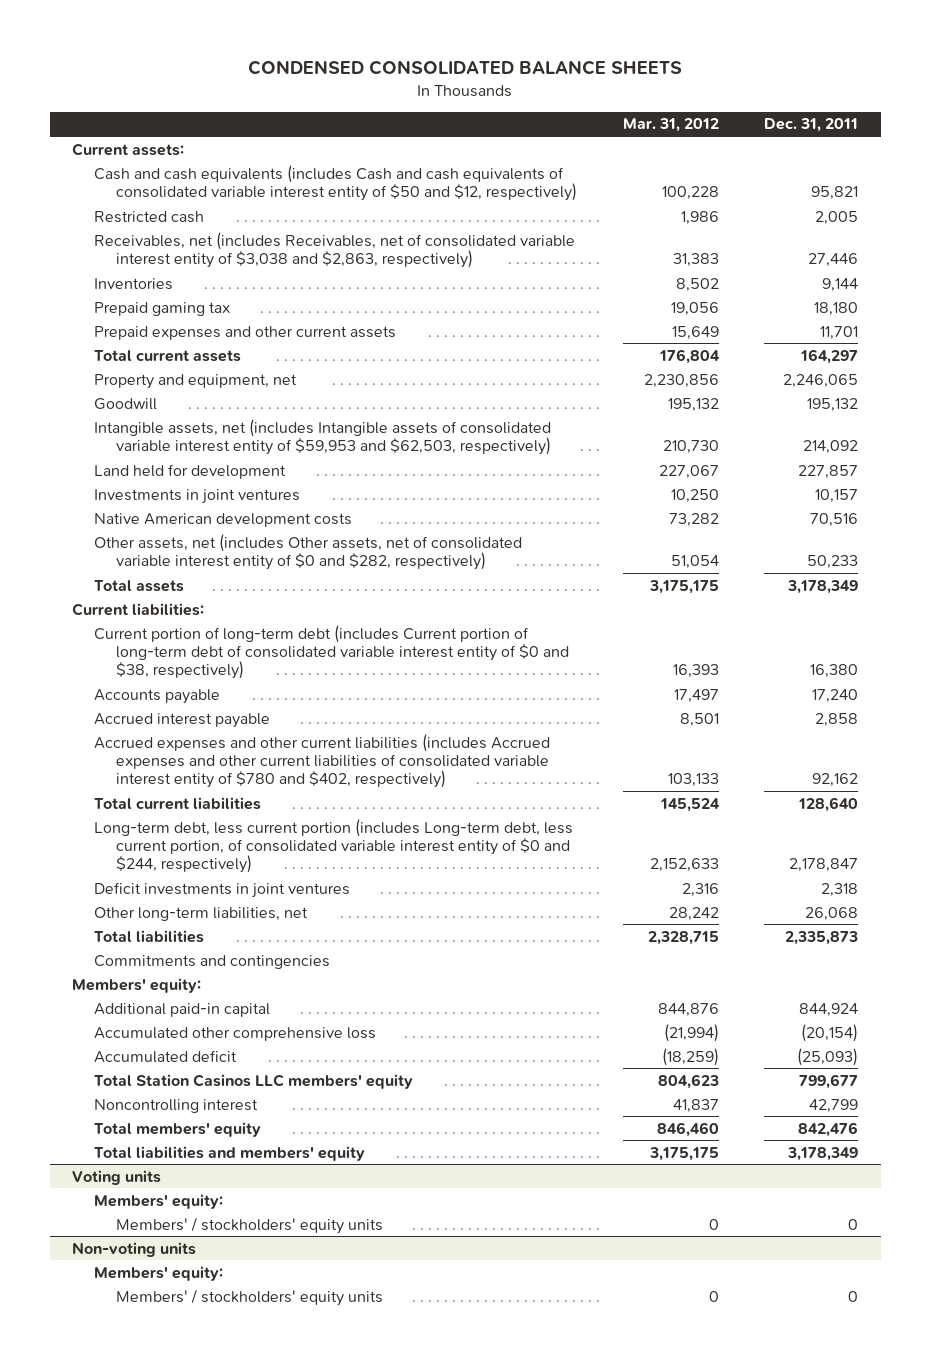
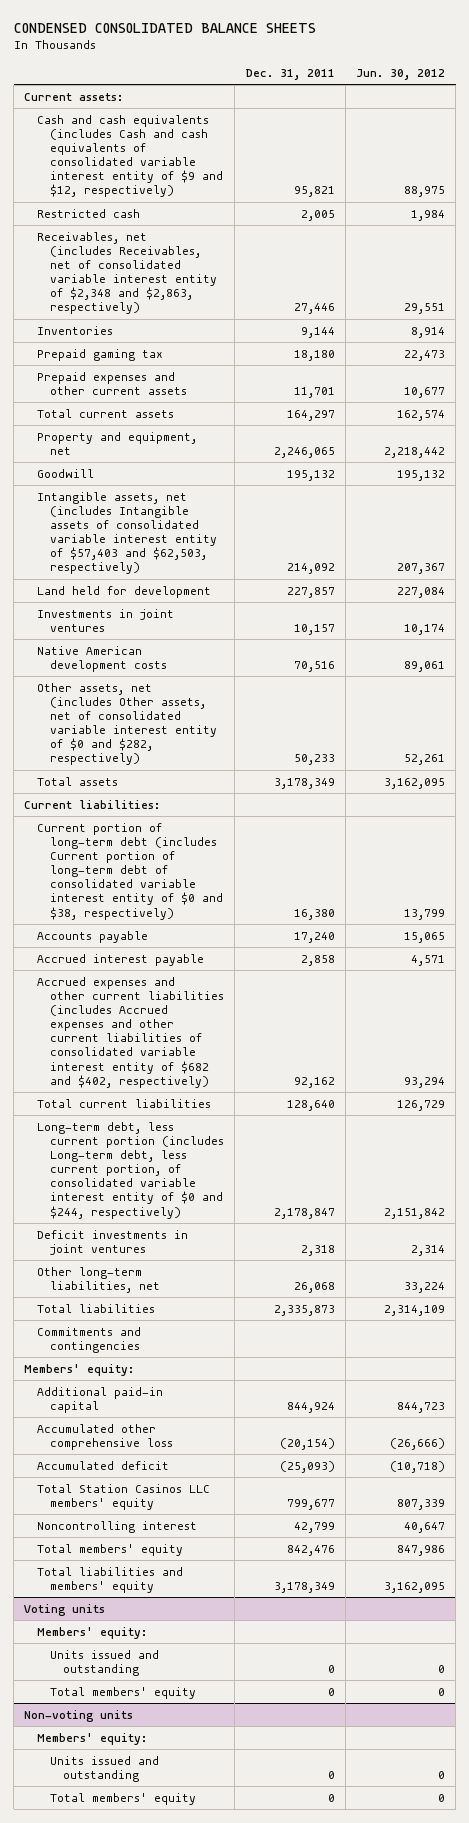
- | Mar. 31, 2012 | Dec. 31, 2011
+ | Dec. 31, 2011 | Jun. 30, 2012
- Cash and cash equivalents (includes Cash and cash equivalents of consolidated variable interest entity of $50 and $12, respectively) | 100,228 | 95,821
+ Cash and cash equivalents (includes Cash and cash equivalents of consolidated variable interest entity of $9 and $12, respectively) | 95,821 | 88,975
- Receivables, net (includes Receivables, net of consolidated variable interest entity of $3,038 and $2,863, respectively) | 31,383 | 27,446
+ Receivables, net (includes Receivables, net of consolidated variable interest entity of $2,348 and $2,863, respectively) | 27,446 | 29,551
- Intangible assets, net (includes Intangible assets of consolidated variable interest entity of $59,953 and $62,503, respectively) | 210,730 | 214,092
+ Intangible assets, net (includes Intangible assets of consolidated variable interest entity of $57,403 and $62,503, respectively) | 214,092 | 207,367
- Accrued expenses and other current liabilities (includes Accrued expenses and other current liabilities of consolidated variable interest entity of $780 and $402, respectively) | 103,133 | 92,162
+ Accrued expenses and other current liabilities (includes Accrued expenses and other current liabilities of consolidated variable interest entity of $682 and $402, respectively) | 92,162 | 93,294
@ Voting units
- Members' / stockholders' equity units | 0 | 0
+ Units issued and outstanding | 0 | 0
+ Total members' equity | 0 | 0
@ Non-voting units
- Members' / stockholders' equity units | 0 | 0
+ Units issued and outstanding | 0 | 0
+ Total members' equity | 0 | 0

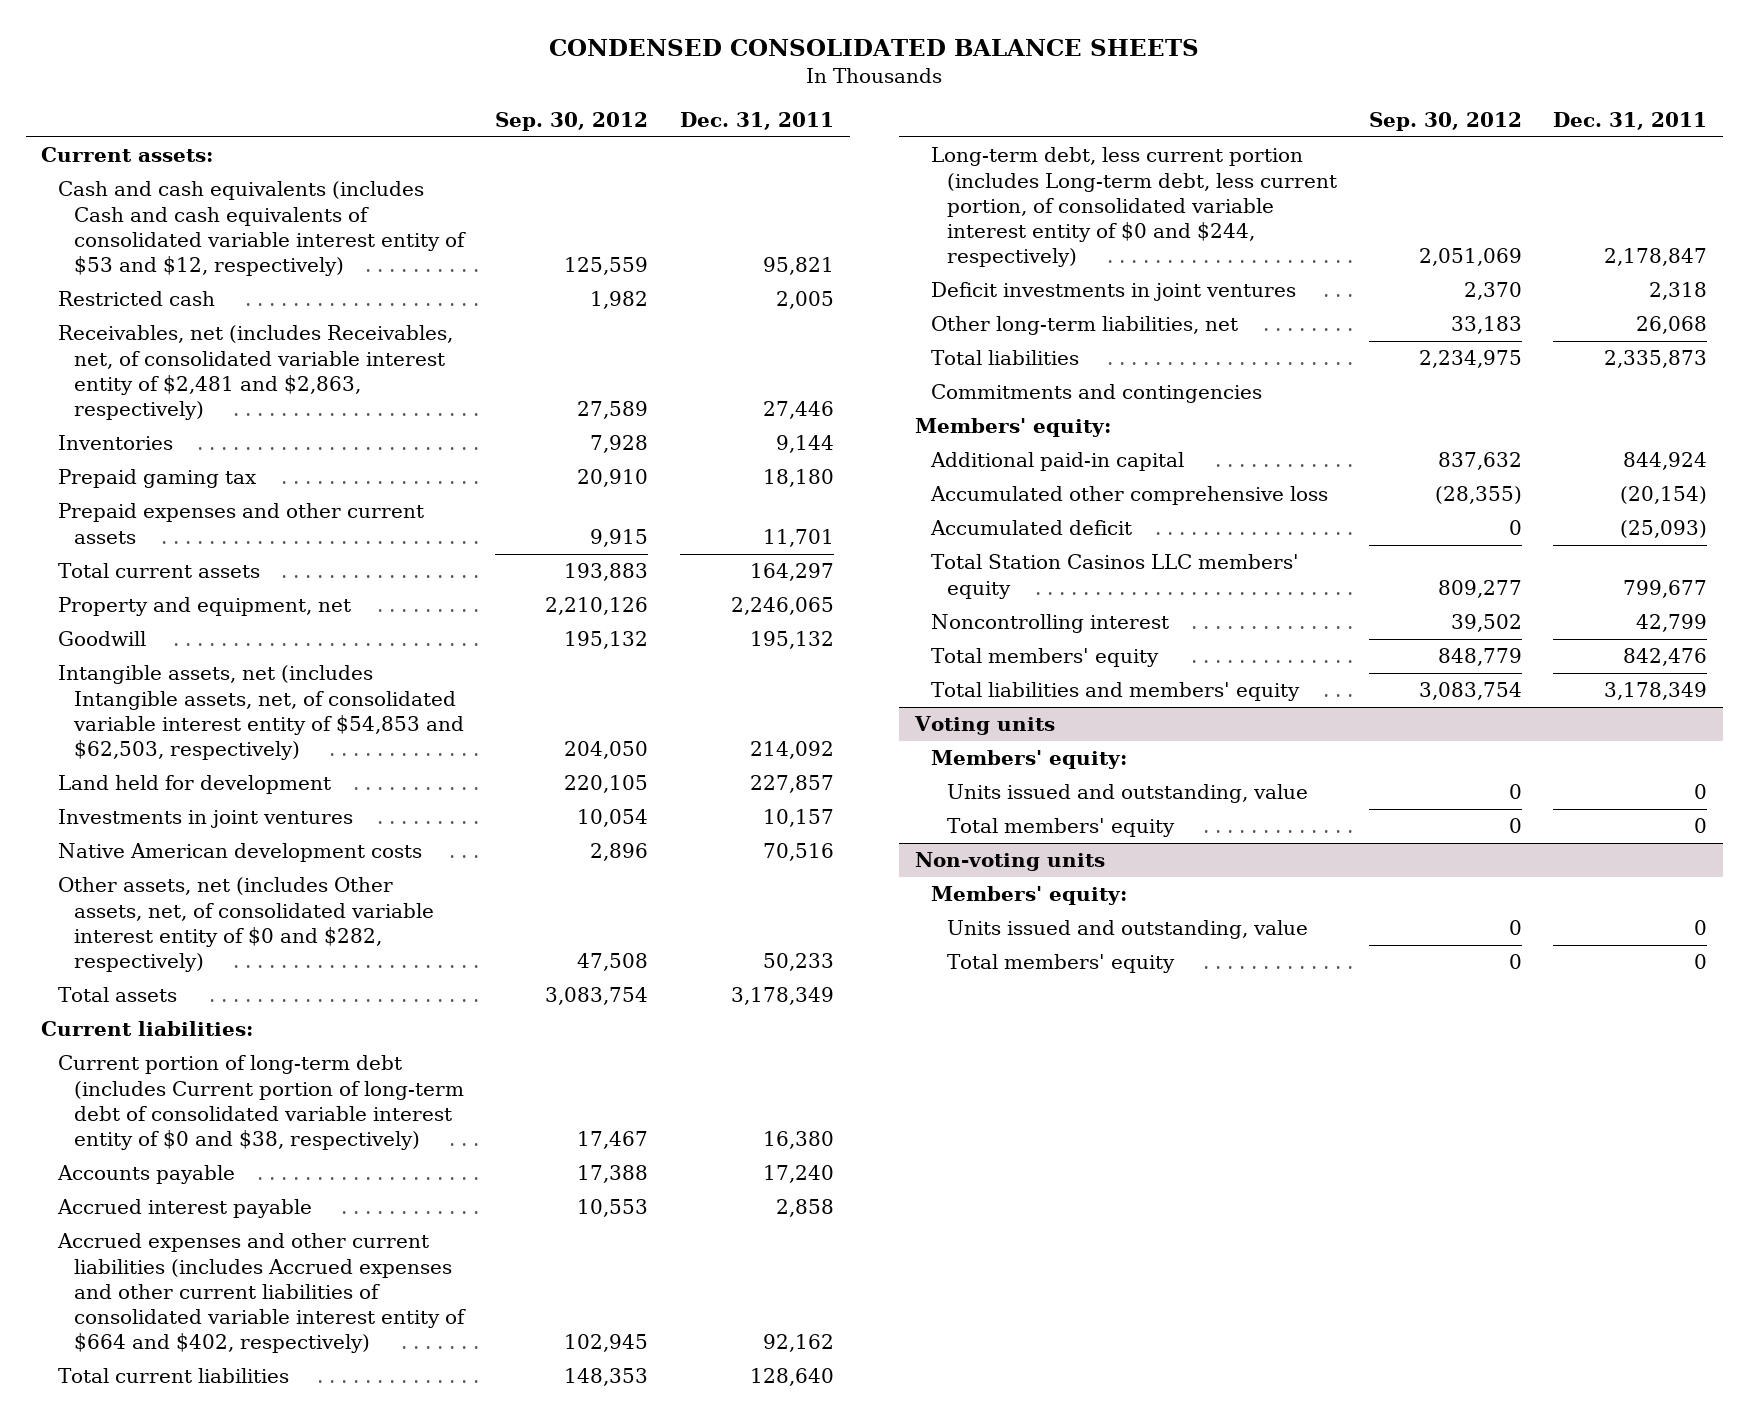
- | Dec. 31, 2011 | Jun. 30, 2012
+ | Sep. 30, 2012 | Dec. 31, 2011
- Cash and cash equivalents (includes Cash and cash equivalents of consolidated variable interest entity of $9 and $12, respectively) | 95,821 | 88,975
+ Cash and cash equivalents (includes Cash and cash equivalents of consolidated variable interest entity of $53 and $12, respectively) | 125,559 | 95,821
- Receivables, net (includes Receivables, net of consolidated variable interest entity of $2,348 and $2,863, respectively) | 27,446 | 29,551
+ Receivables, net (includes Receivables, net, of consolidated variable interest entity of $2,481 and $2,863, respectively) | 27,589 | 27,446
- Intangible assets, net (includes Intangible assets of consolidated variable interest entity of $57,403 and $62,503, respectively) | 214,092 | 207,367
+ Intangible assets, net (includes Intangible assets, net, of consolidated variable interest entity of $54,853 and $62,503, respectively) | 204,050 | 214,092
- Other assets, net (includes Other assets, net of consolidated variable interest entity of $0 and $282, respectively) | 50,233 | 52,261
+ Other assets, net (includes Other assets, net, of consolidated variable interest entity of $0 and $282, respectively) | 47,508 | 50,233
- Accrued expenses and other current liabilities (includes Accrued expenses and other current liabilities of consolidated variable interest entity of $682 and $402, respectively) | 92,162 | 93,294
+ Accrued expenses and other current liabilities (includes Accrued expenses and other current liabilities of consolidated variable interest entity of $664 and $402, respectively) | 102,945 | 92,162
@ Voting units
- Units issued and outstanding | 0 | 0
+ Units issued and outstanding, value | 0 | 0
@ Non-voting units
- Units issued and outstanding | 0 | 0
+ Units issued and outstanding, value | 0 | 0

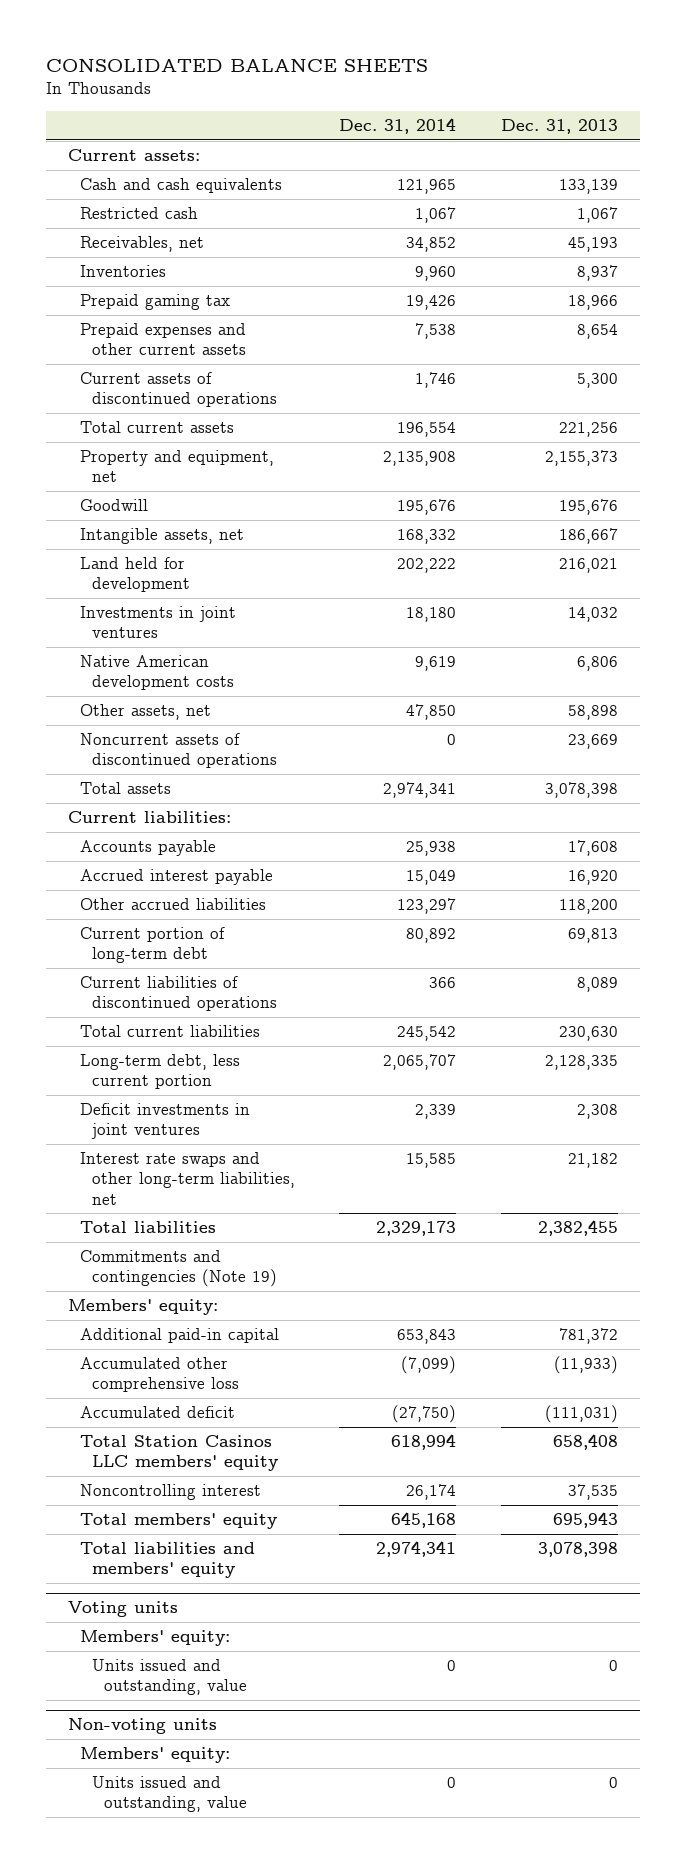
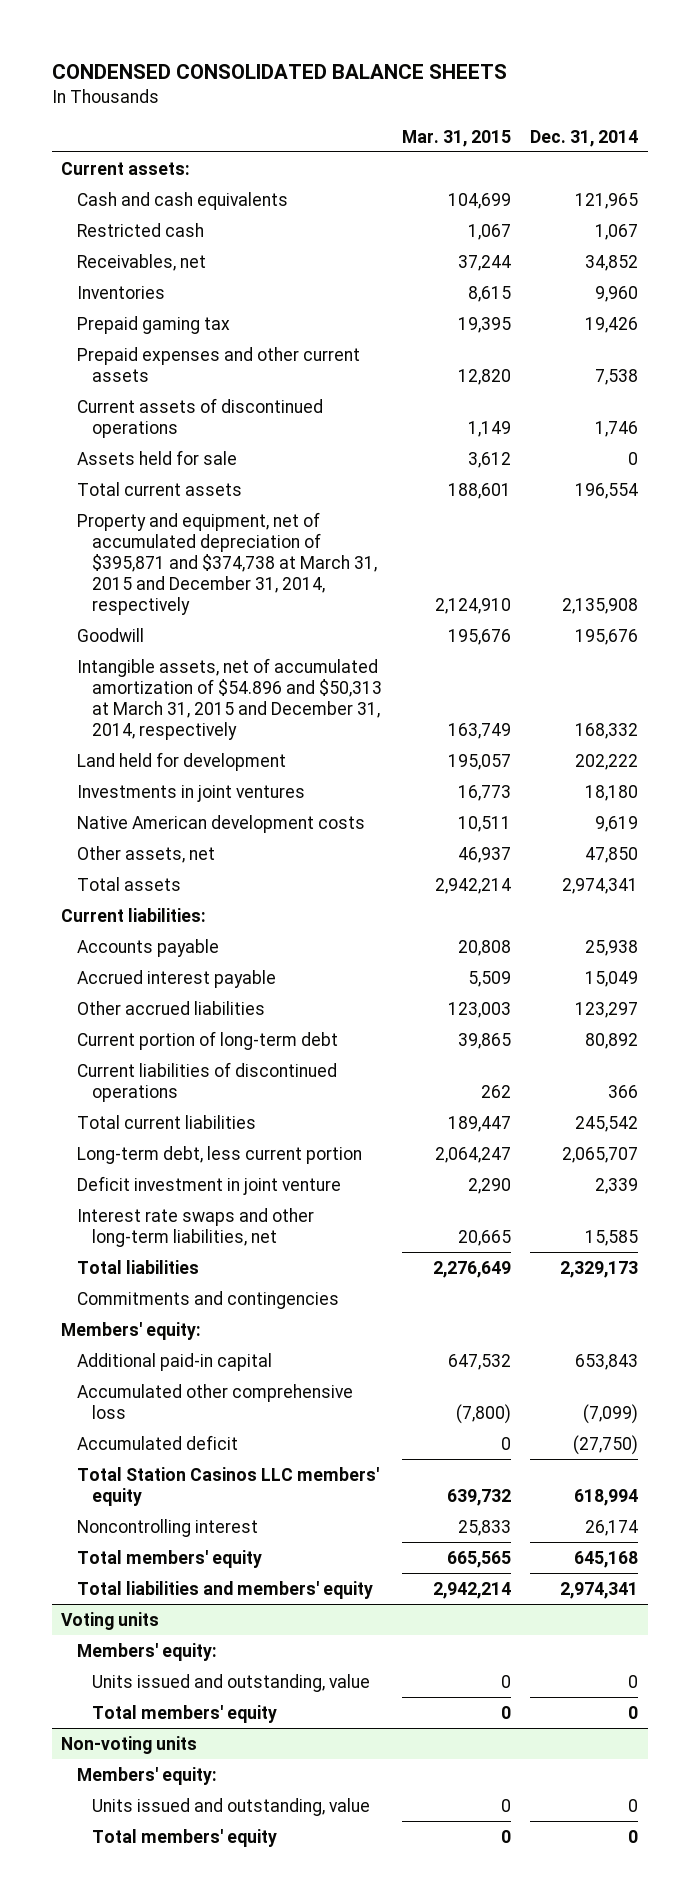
- CONSOLIDATED BALANCE SHEETS
+ CONDENSED CONSOLIDATED BALANCE SHEETS
- | Dec. 31, 2014 | Dec. 31, 2013
+ | Mar. 31, 2015 | Dec. 31, 2014
+ Assets held for sale | 3,612 | 0
- Property and equipment, net | 2,135,908 | 2,155,373
+ Property and equipment, net of accumulated depreciation of $395,871 and $374,738 at March 31, 2015 and December 31, 2014, respectively | 2,124,910 | 2,135,908
- Intangible assets, net | 168,332 | 186,667
+ Intangible assets, net of accumulated amortization of $54.896 and $50,313 at March 31, 2015 and December 31, 2014, respectively | 163,749 | 168,332
- Noncurrent assets of discontinued operations | 0 | 23,669
- Deficit investments in joint ventures | 2,339 | 2,308
+ Deficit investment in joint venture | 2,290 | 2,339
- Commitments and contingencies (Note 19)
+ Commitments and contingencies
@ Voting units
+ Total members' equity | 0 | 0
@ Non-voting units
+ Total members' equity | 0 | 0

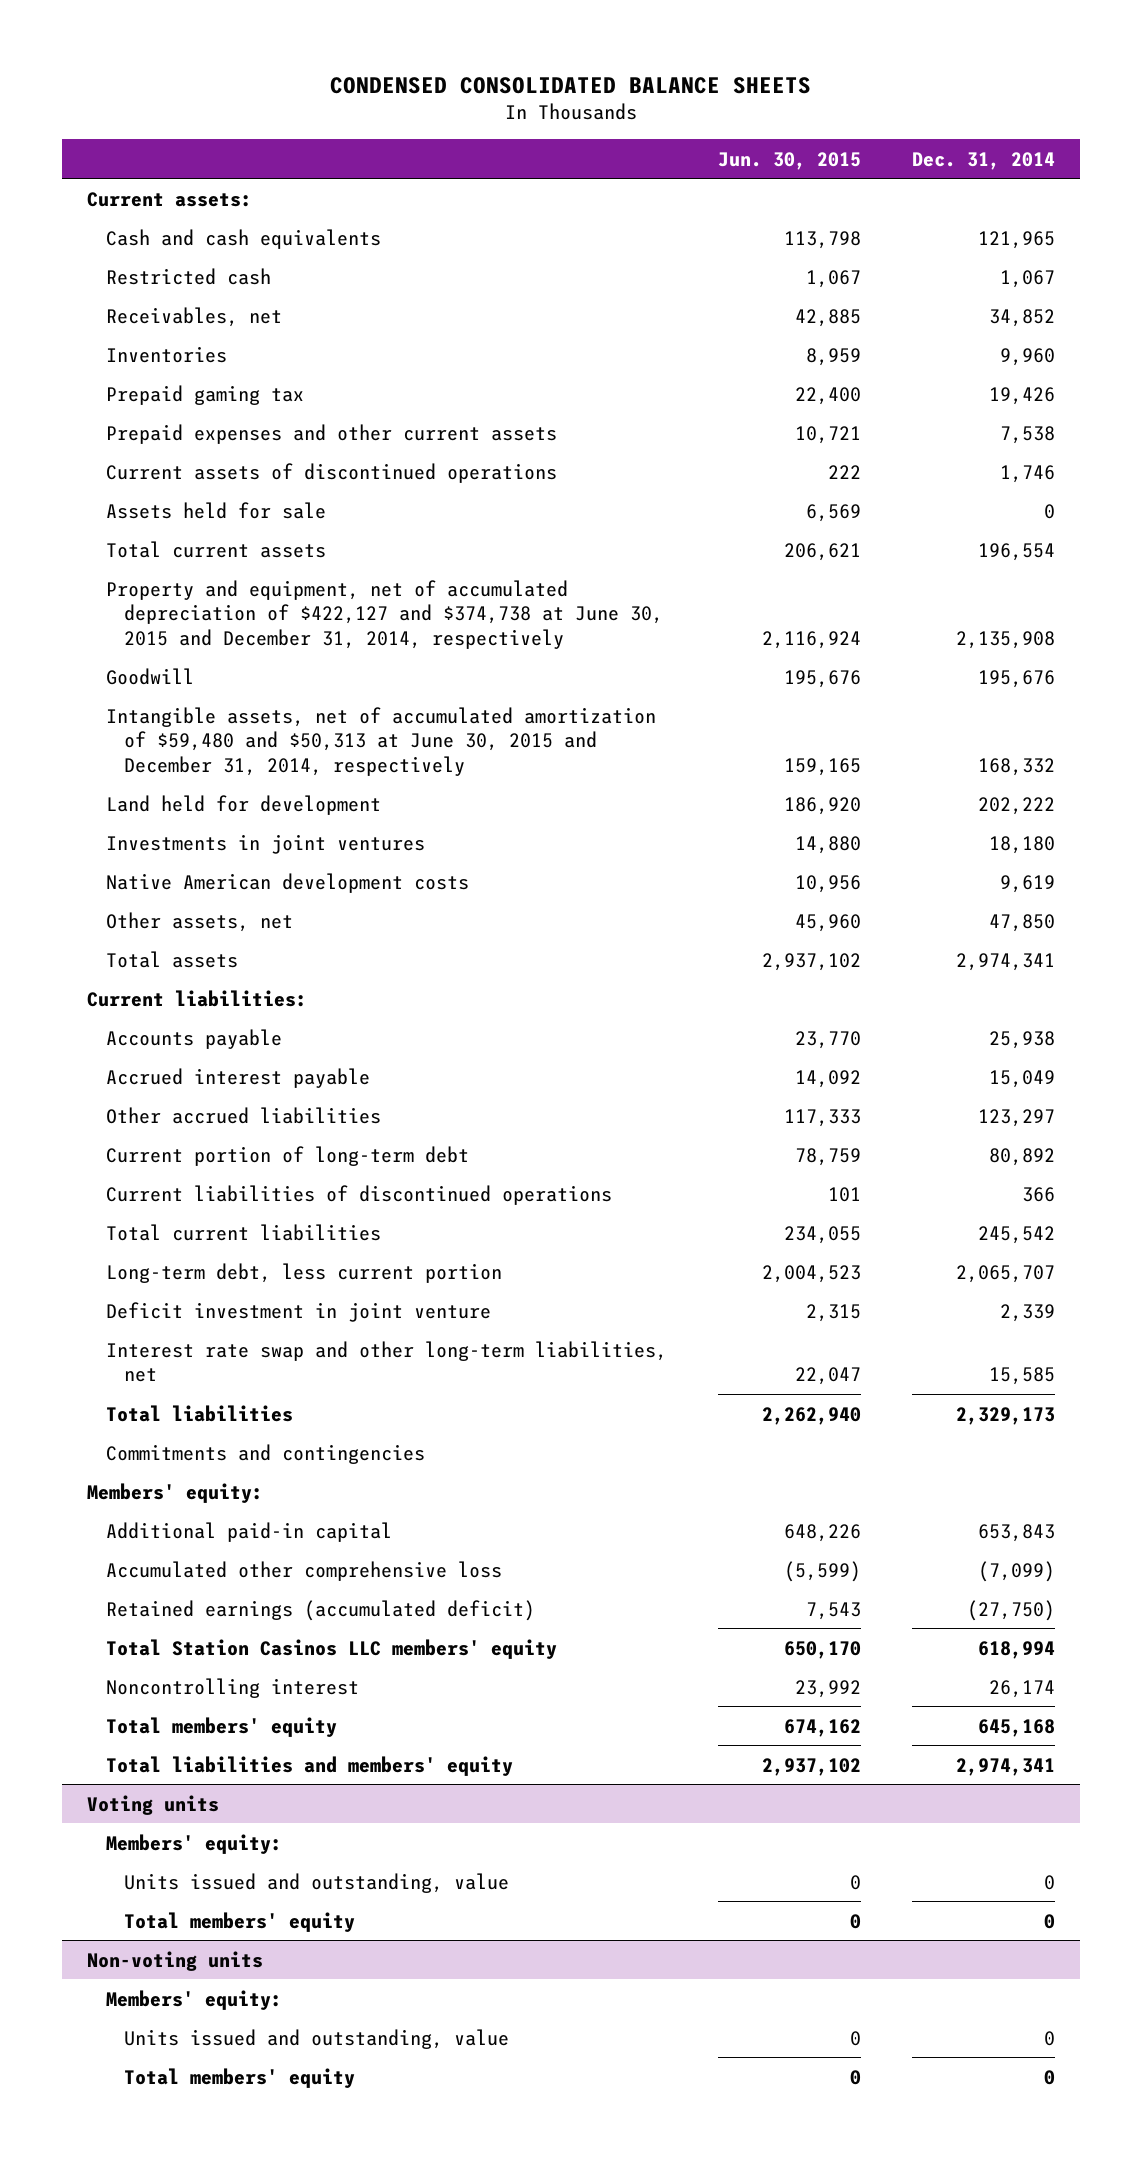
- | Mar. 31, 2015 | Dec. 31, 2014
+ | Jun. 30, 2015 | Dec. 31, 2014
- Property and equipment, net of accumulated depreciation of $395,871 and $374,738 at March 31, 2015 and December 31, 2014, respectively | 2,124,910 | 2,135,908
+ Property and equipment, net of accumulated depreciation of $422,127 and $374,738 at June 30, 2015 and December 31, 2014, respectively | 2,116,924 | 2,135,908
- Intangible assets, net of accumulated amortization of $54.896 and $50,313 at March 31, 2015 and December 31, 2014, respectively | 163,749 | 168,332
+ Intangible assets, net of accumulated amortization of $59,480 and $50,313 at June 30, 2015 and December 31, 2014, respectively | 159,165 | 168,332
- Interest rate swaps and other long-term liabilities, net | 20,665 | 15,585
+ Interest rate swap and other long-term liabilities, net | 22,047 | 15,585
- Accumulated deficit | 0 | (27,750)
+ Retained earnings (accumulated deficit) | 7,543 | (27,750)

